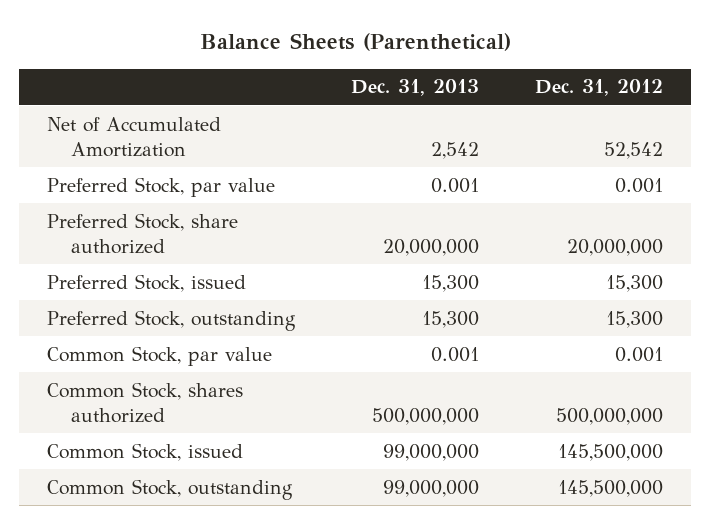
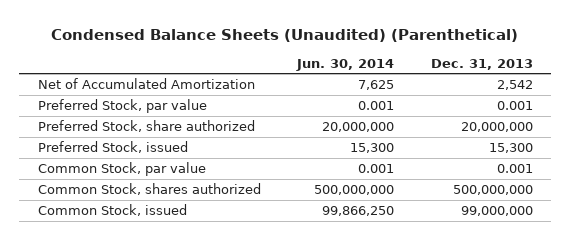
- Balance Sheets (Parenthetical)
+ Condensed Balance Sheets (Unaudited) (Parenthetical)
- | Dec. 31, 2013 | Dec. 31, 2012
+ | Jun. 30, 2014 | Dec. 31, 2013
- Preferred Stock, outstanding | 15,300 | 15,300
- Common Stock, outstanding | 99,000,000 | 145,500,000

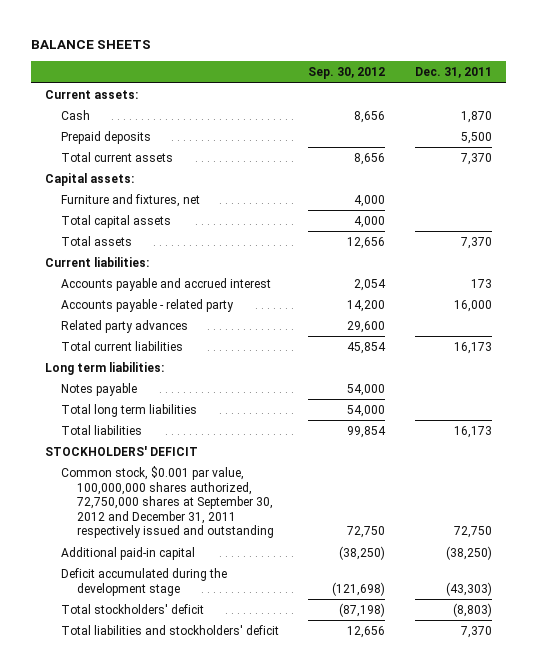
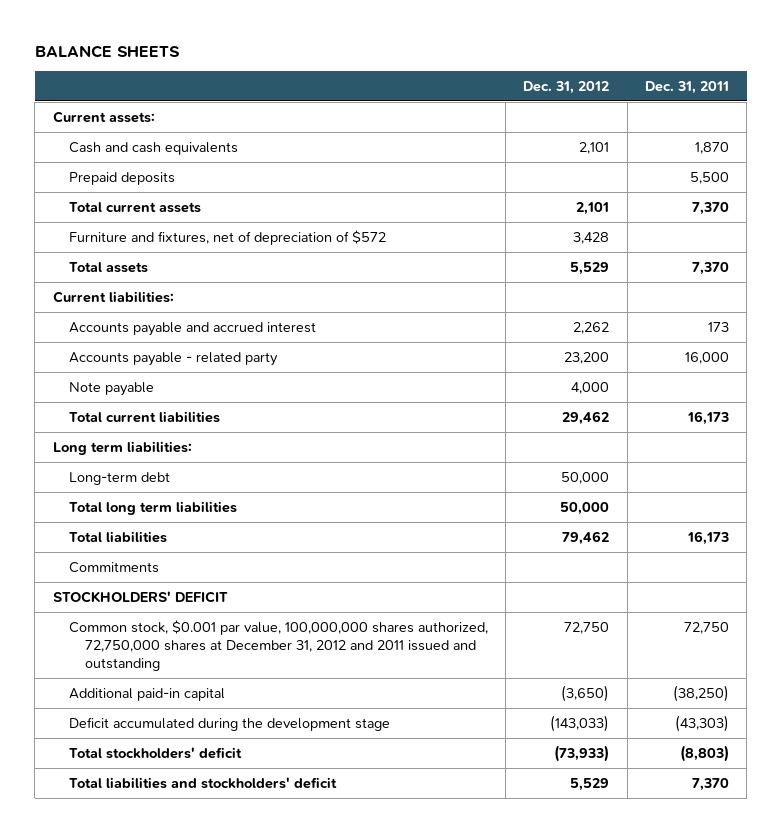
- | Sep. 30, 2012 | Dec. 31, 2011
+ | Dec. 31, 2012 | Dec. 31, 2011
- Cash | 8,656 | 1,870
+ Cash and cash equivalents | 2,101 | 1,870
- Capital assets:
- Furniture and fixtures, net | 4,000 |
- Total capital assets | 4,000 |
+ Furniture and fixtures, net of depreciation of $572 | 3,428 |
- Related party advances | 29,600 |
+ Note payable | 4,000 |
- Notes payable | 54,000 |
+ Long-term debt | 50,000 |
+ Commitments
- Common stock, $0.001 par value, 100,000,000 shares authorized, 72,750,000 shares at September 30, 2012 and December 31, 2011 respectively issued and outstanding | 72,750 | 72,750
+ Common stock, $0.001 par value, 100,000,000 shares authorized, 72,750,000 shares at December 31, 2012 and 2011 issued and outstanding | 72,750 | 72,750

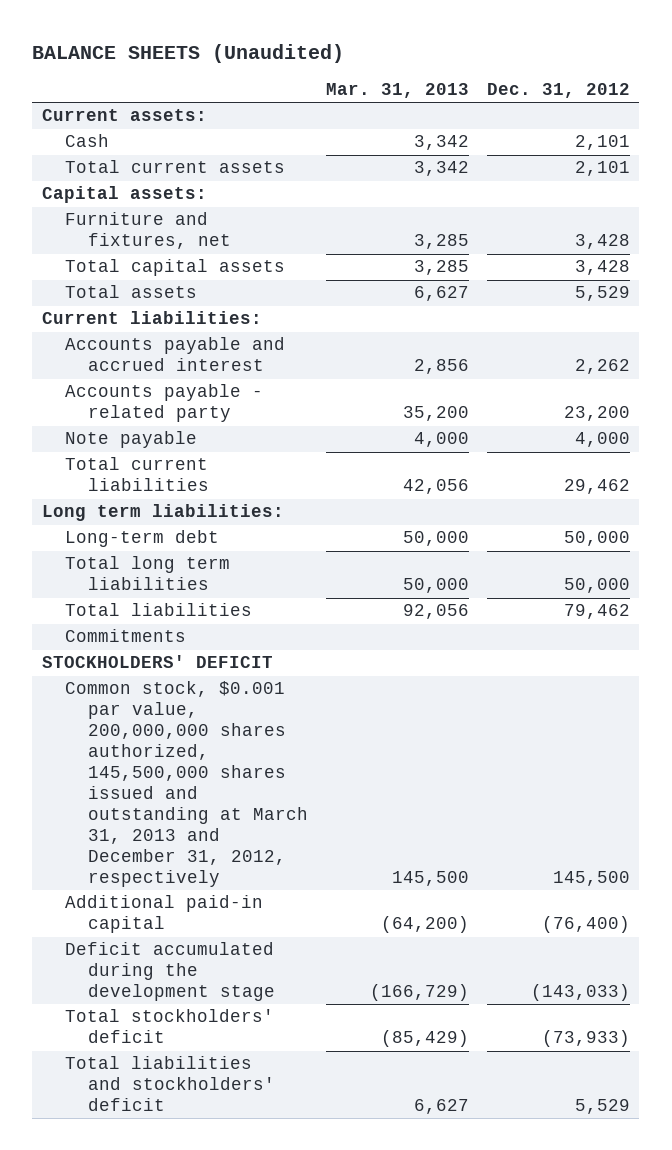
- BALANCE SHEETS
+ BALANCE SHEETS (Unaudited)
- | Dec. 31, 2012 | Dec. 31, 2011
+ | Mar. 31, 2013 | Dec. 31, 2012
- Cash and cash equivalents | 2,101 | 1,870
- Prepaid deposits | | 5,500
+ Cash | 3,342 | 2,101
- Furniture and fixtures, net of depreciation of $572 | 3,428 |
+ Capital assets:
+ Furniture and fixtures, net | 3,285 | 3,428
+ Total capital assets | 3,285 | 3,428
- Common stock, $0.001 par value, 100,000,000 shares authorized, 72,750,000 shares at December 31, 2012 and 2011 issued and outstanding | 72,750 | 72,750
- Additional paid-in capital | (3,650) | (38,250)
+ Common stock, $0.001 par value, 200,000,000 shares authorized, 145,500,000 shares issued and outstanding at March 31, 2013 and December 31, 2012, respectively | 145,500 | 145,500
+ Additional paid-in capital | (64,200) | (76,400)

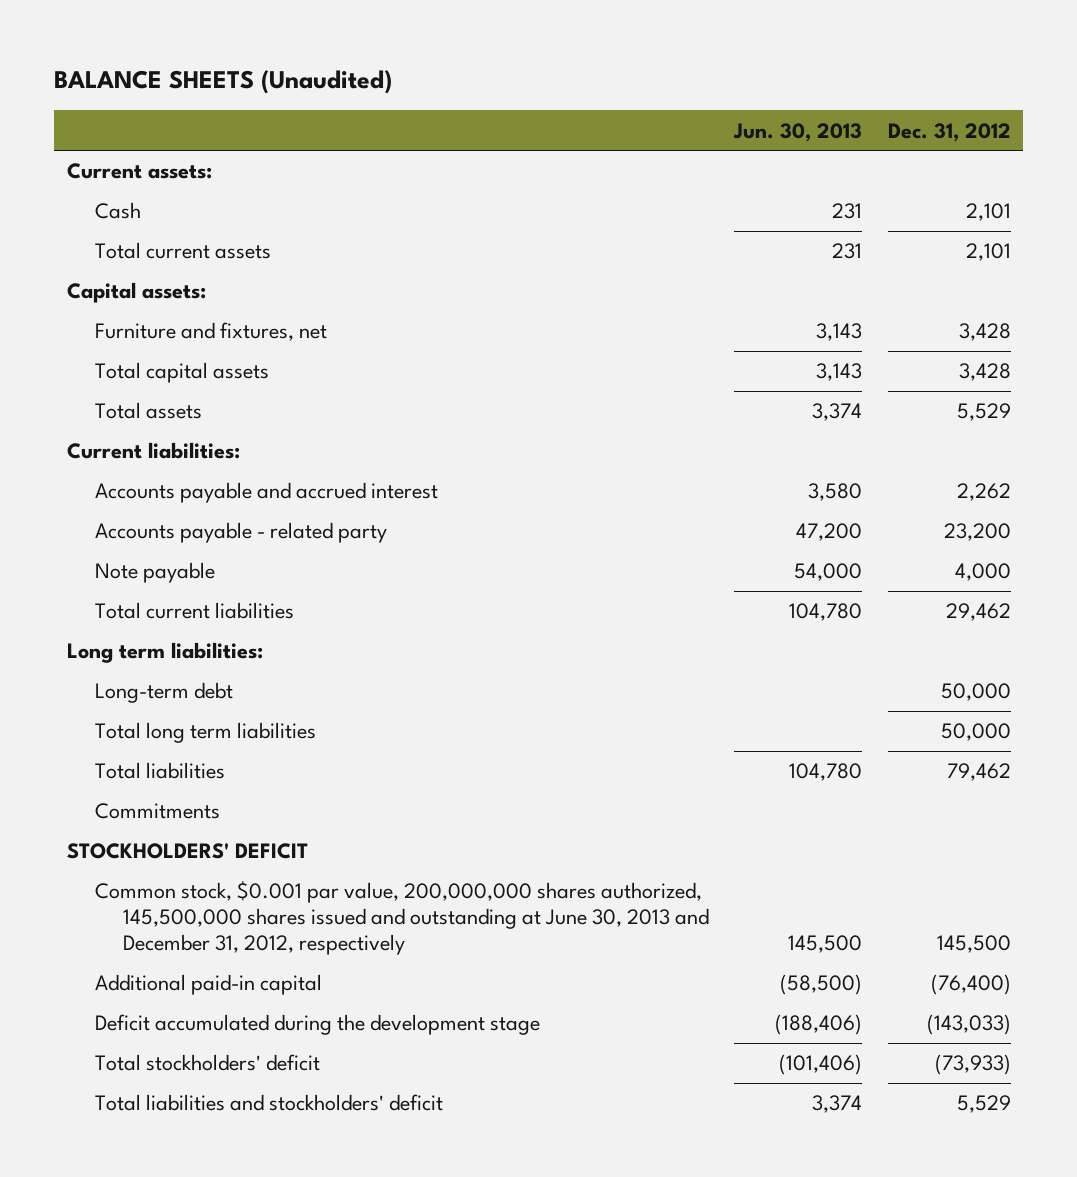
- | Mar. 31, 2013 | Dec. 31, 2012
+ | Jun. 30, 2013 | Dec. 31, 2012
- Common stock, $0.001 par value, 200,000,000 shares authorized, 145,500,000 shares issued and outstanding at March 31, 2013 and December 31, 2012, respectively | 145,500 | 145,500
+ Common stock, $0.001 par value, 200,000,000 shares authorized, 145,500,000 shares issued and outstanding at June 30, 2013 and December 31, 2012, respectively | 145,500 | 145,500

